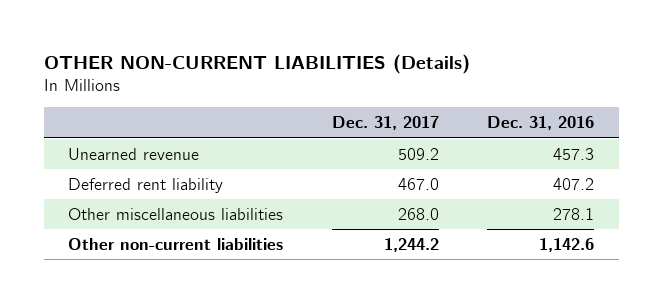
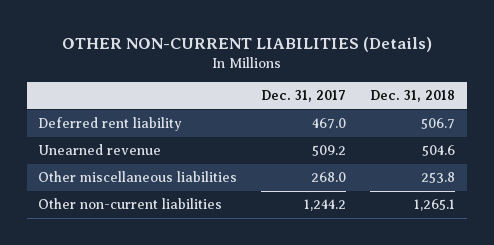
- | Dec. 31, 2017 | Dec. 31, 2016
+ | Dec. 31, 2017 | Dec. 31, 2018
moved down: Unearned revenue | 509.2 | 504.6

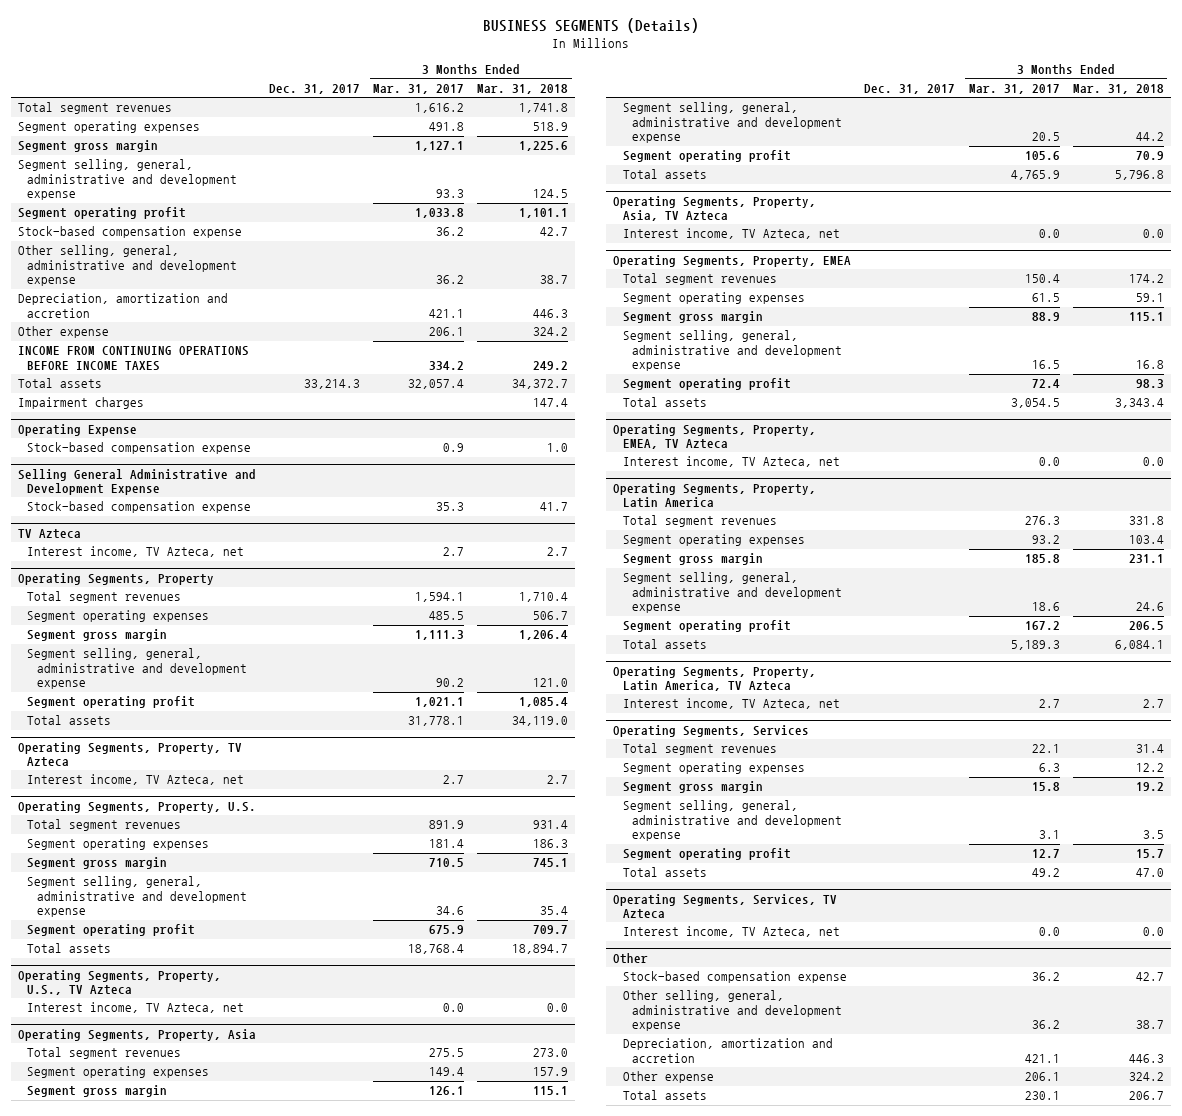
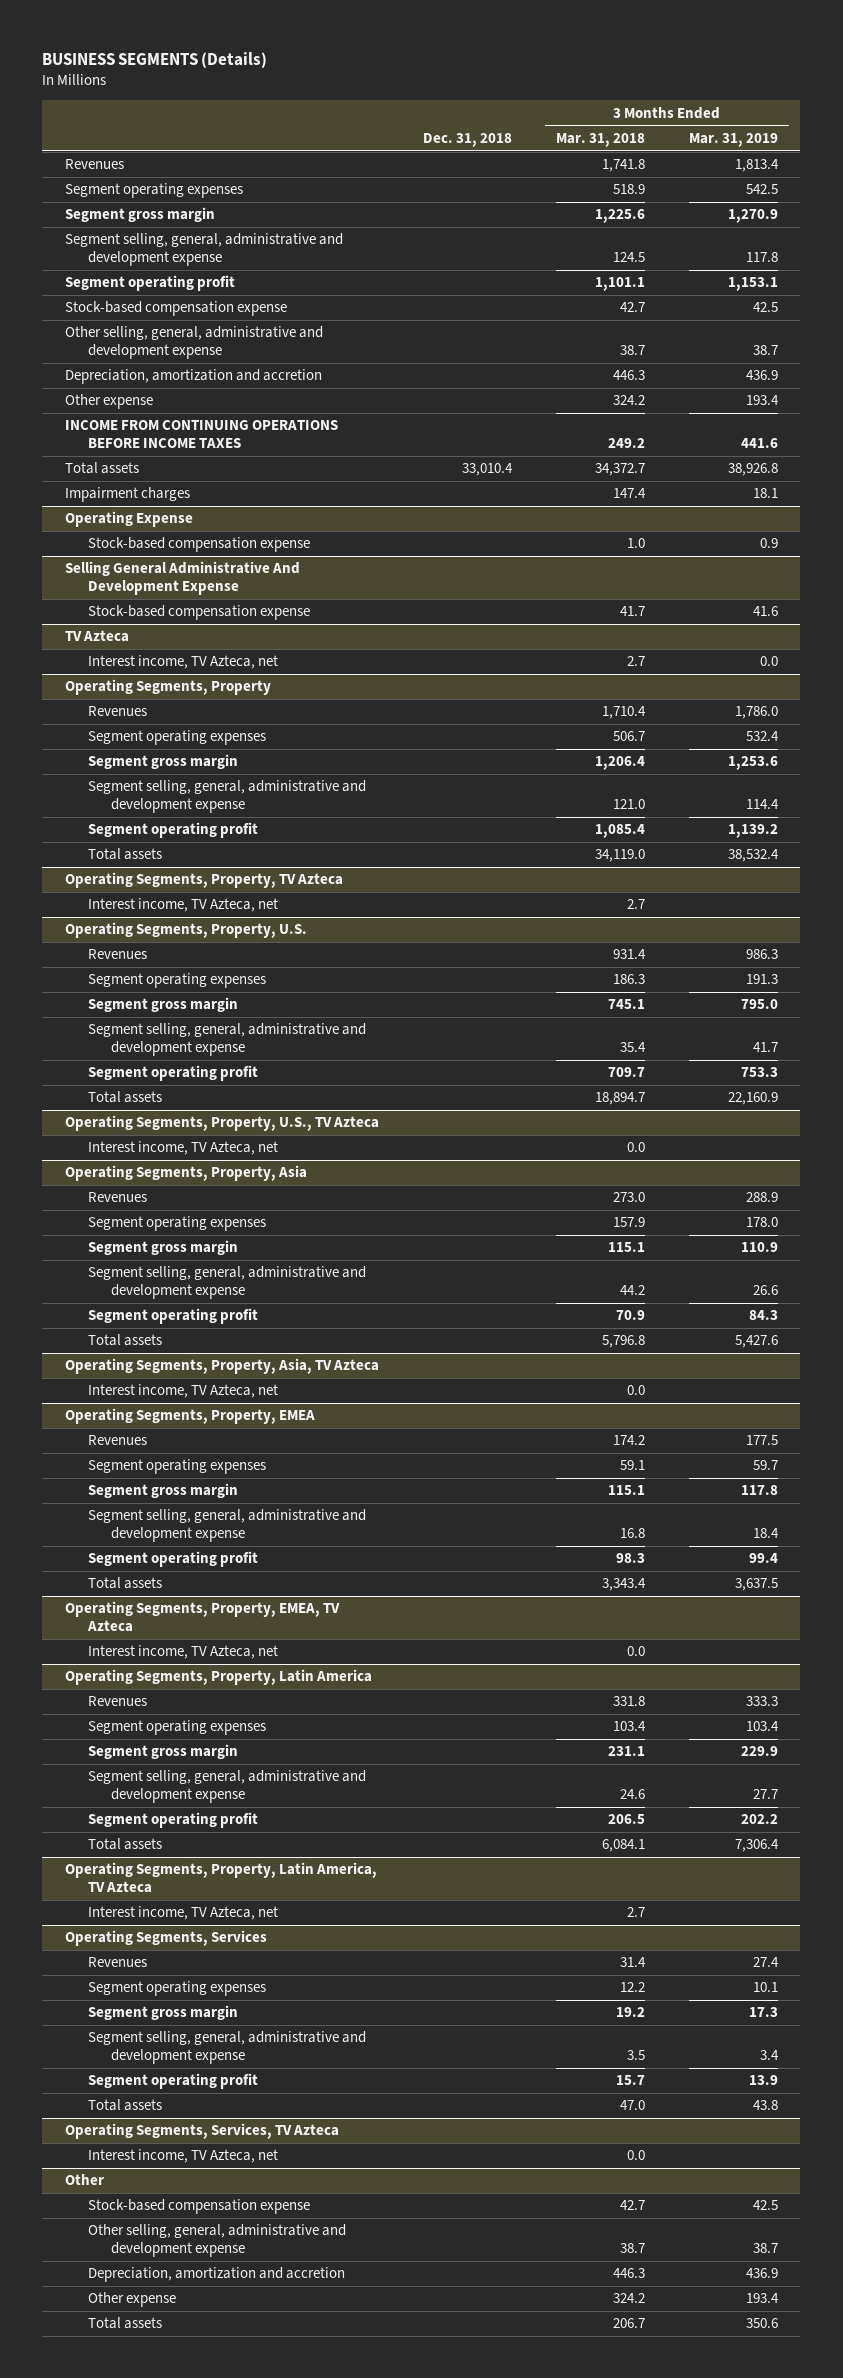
- | Dec. 31, 2017 | 3 Months Ended Mar. 31, 2017 | 3 Months Ended Mar. 31, 2018
+ | Dec. 31, 2018 | 3 Months Ended Mar. 31, 2018 | 3 Months Ended Mar. 31, 2019
- Total segment revenues | | 1,616.2 | 1,741.8
+ Revenues | | 1,741.8 | 1,813.4
- Selling General Administrative and Development Expense
+ Selling General Administrative And Development Expense
@ Operating Segments, Property
- Total segment revenues | | 1,594.1 | 1,710.4
+ Revenues | | 1,710.4 | 1,786.0
@ Operating Segments, Property, U.S.
- Total segment revenues | | 891.9 | 931.4
+ Revenues | | 931.4 | 986.3
@ Operating Segments, Property, Asia
- Total segment revenues | | 275.5 | 273.0
+ Revenues | | 273.0 | 288.9
@ Operating Segments, Property, EMEA
- Total segment revenues | | 150.4 | 174.2
+ Revenues | | 174.2 | 177.5
@ Operating Segments, Property, Latin America
- Total segment revenues | | 276.3 | 331.8
+ Revenues | | 331.8 | 333.3
@ Operating Segments, Services
- Total segment revenues | | 22.1 | 31.4
+ Revenues | | 31.4 | 27.4

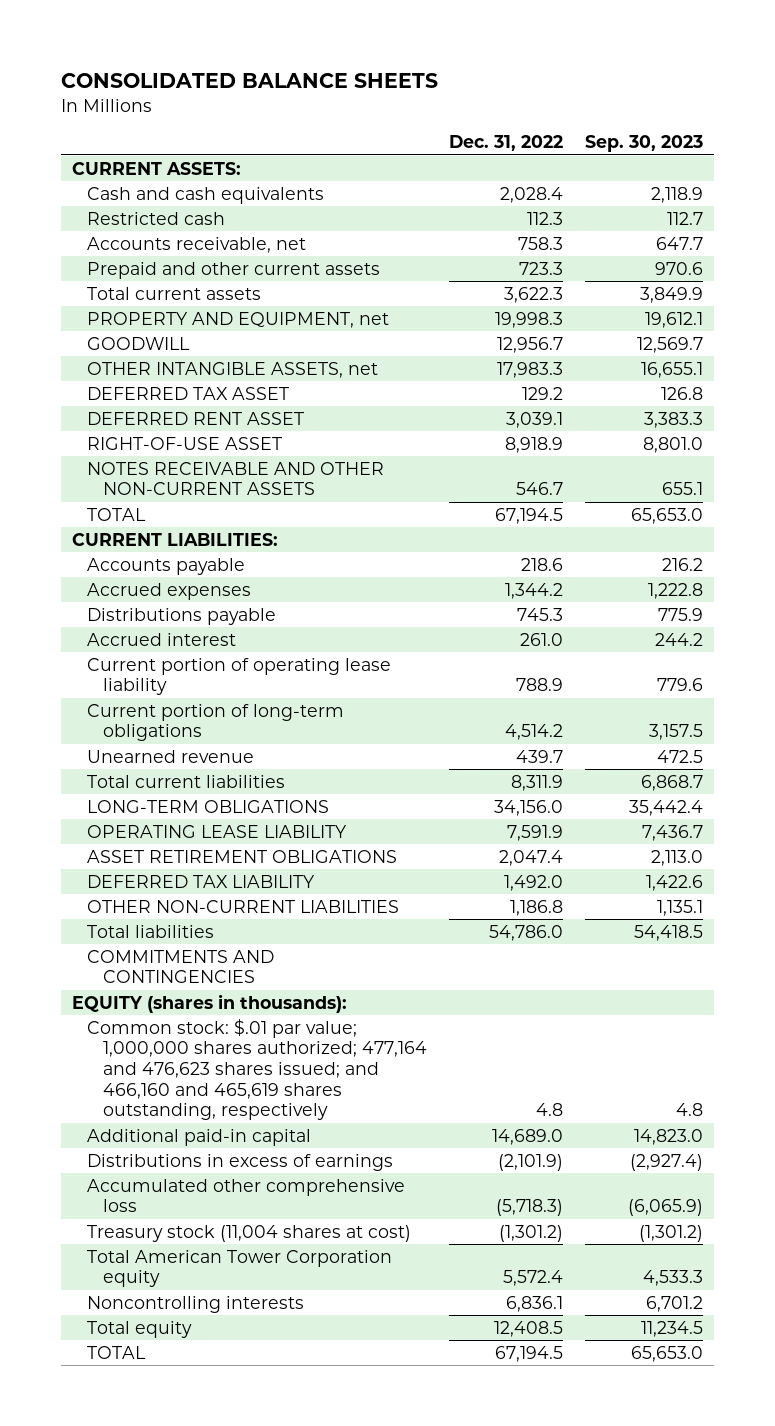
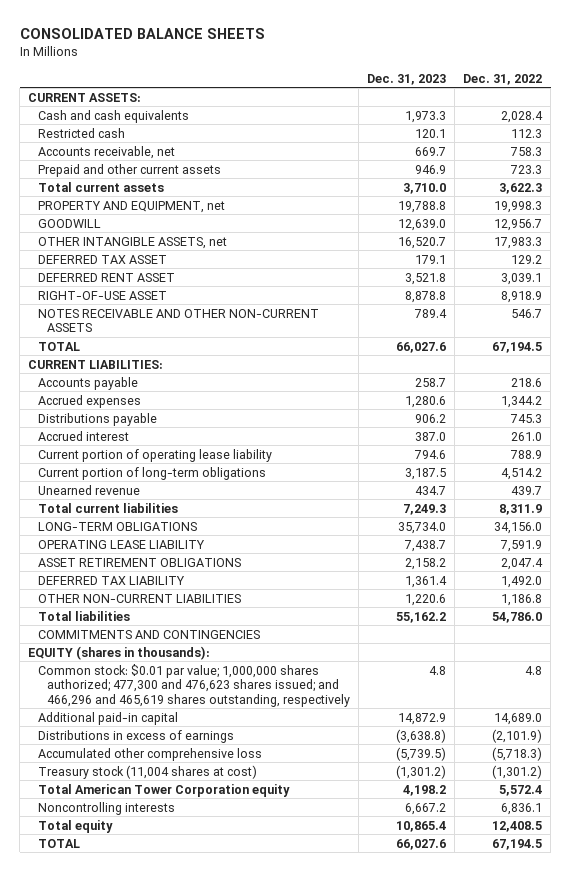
- | Dec. 31, 2022 | Sep. 30, 2023
+ | Dec. 31, 2023 | Dec. 31, 2022
- Common stock: $.01 par value; 1,000,000 shares authorized; 477,164 and 476,623 shares issued; and 466,160 and 465,619 shares outstanding, respectively | 4.8 | 4.8
+ Common stock: $0.01 par value; 1,000,000 shares authorized; 477,300 and 476,623 shares issued; and 466,296 and 465,619 shares outstanding, respectively | 4.8 | 4.8

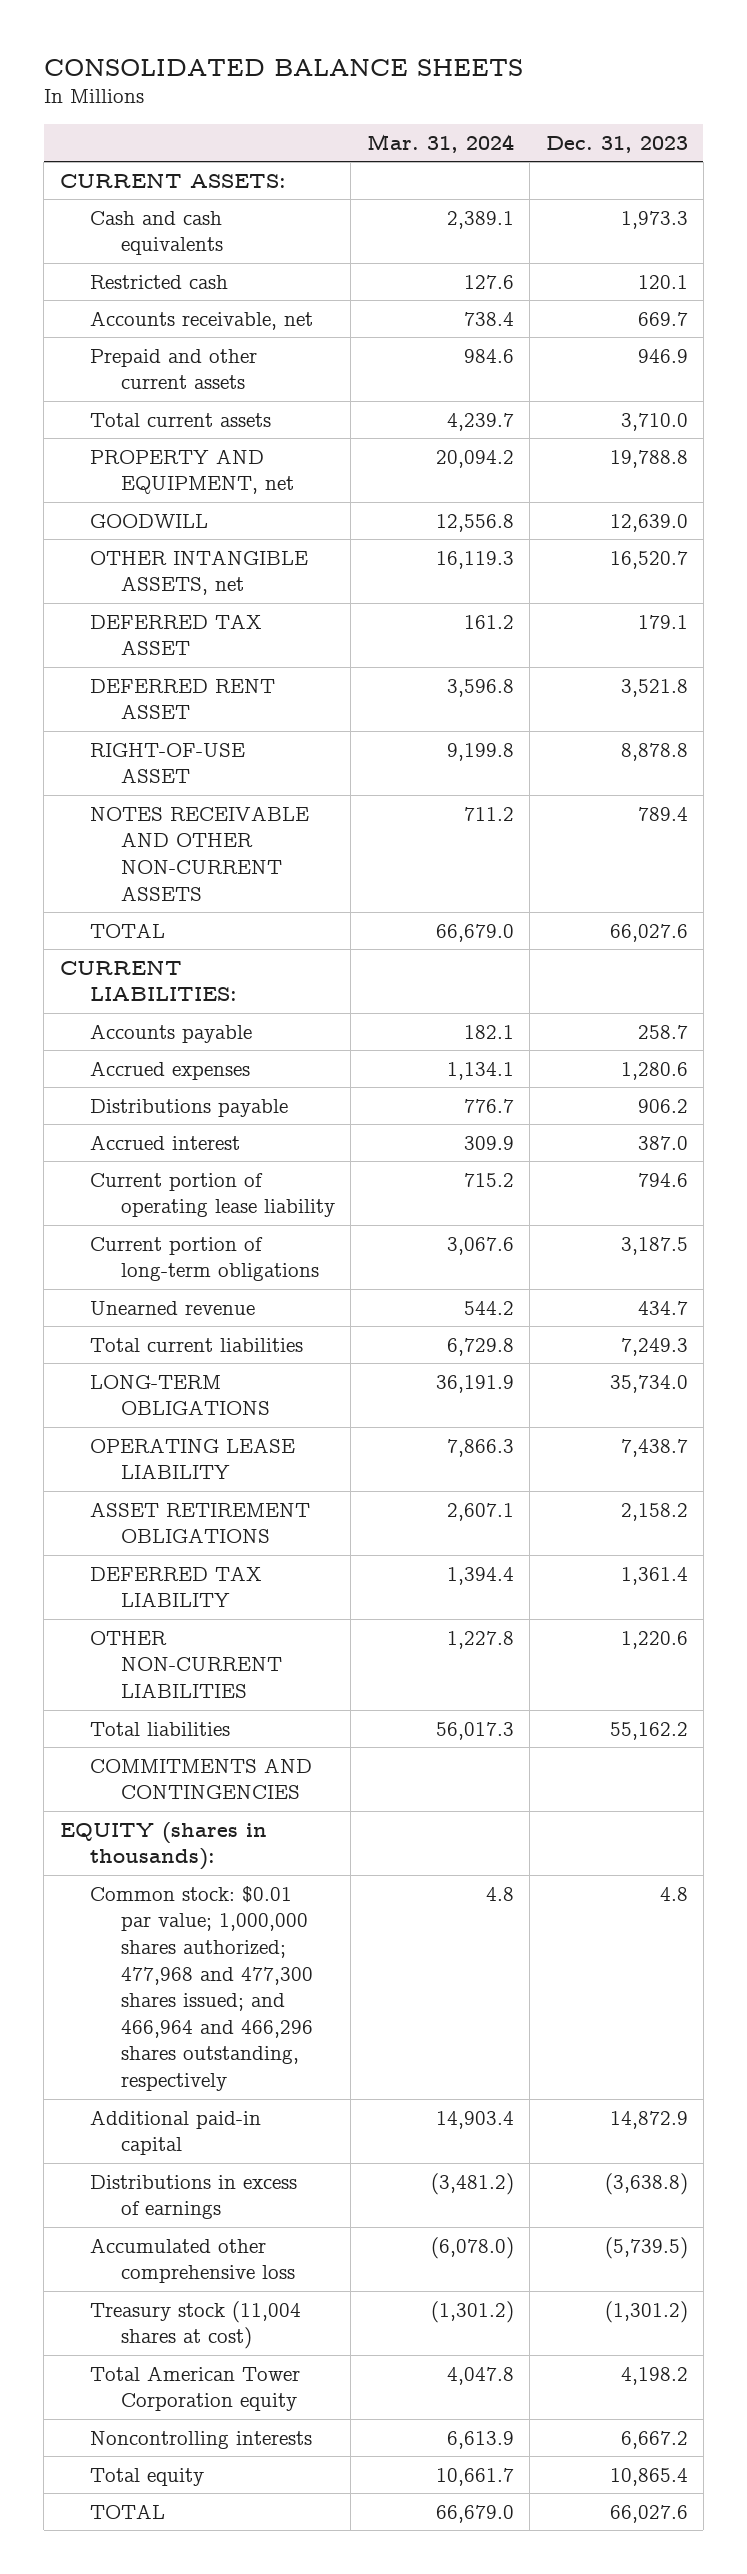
- | Dec. 31, 2023 | Dec. 31, 2022
+ | Mar. 31, 2024 | Dec. 31, 2023
- Common stock: $0.01 par value; 1,000,000 shares authorized; 477,300 and 476,623 shares issued; and 466,296 and 465,619 shares outstanding, respectively | 4.8 | 4.8
+ Common stock: $0.01 par value; 1,000,000 shares authorized; 477,968 and 477,300 shares issued; and 466,964 and 466,296 shares outstanding, respectively | 4.8 | 4.8

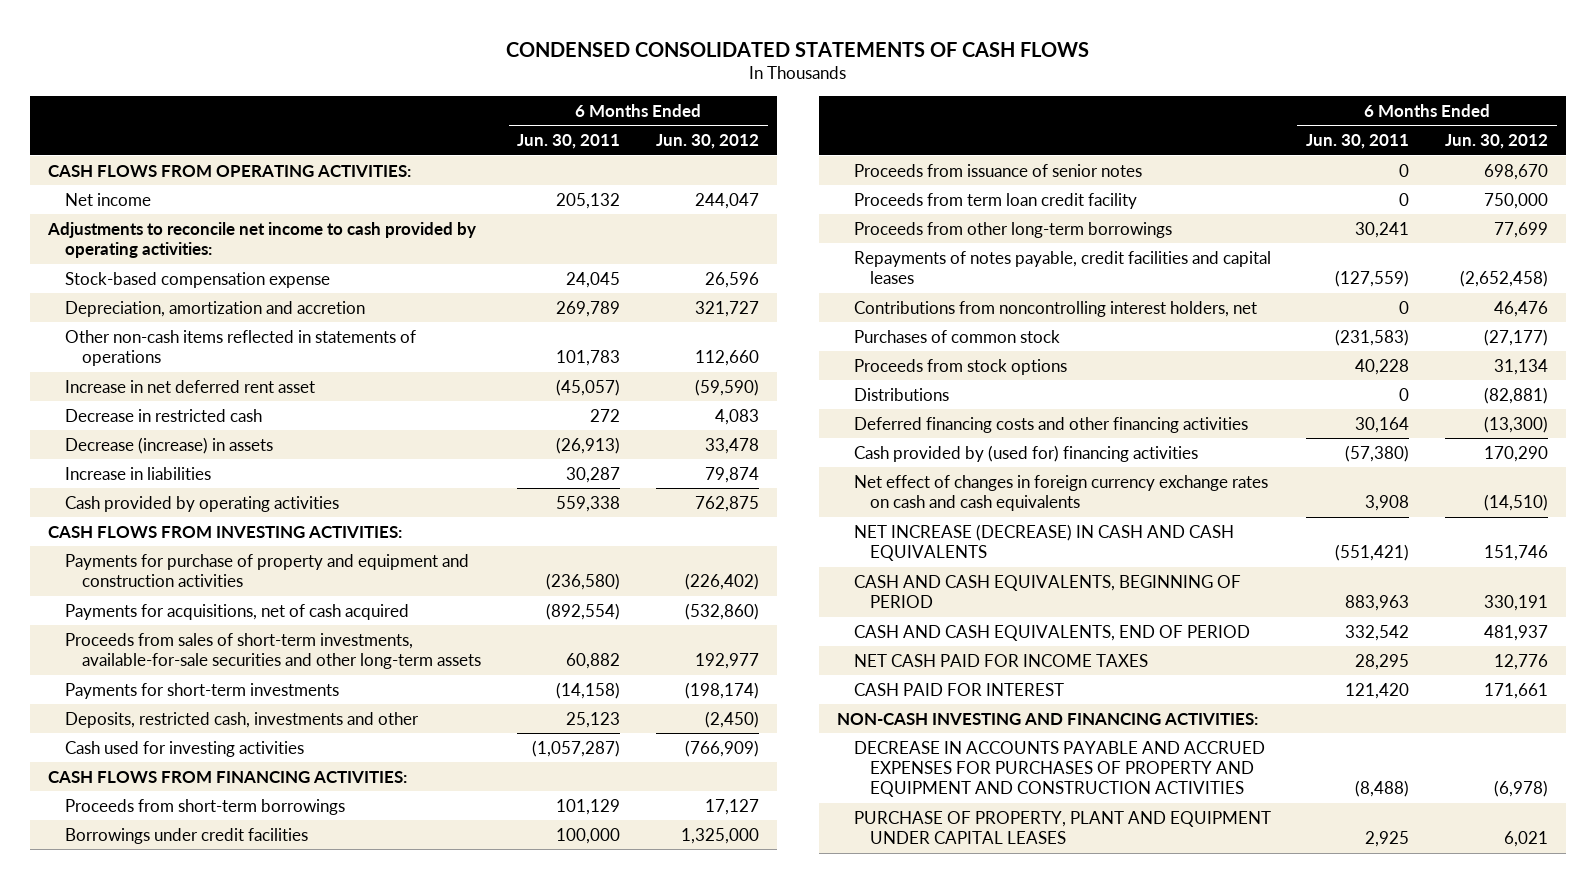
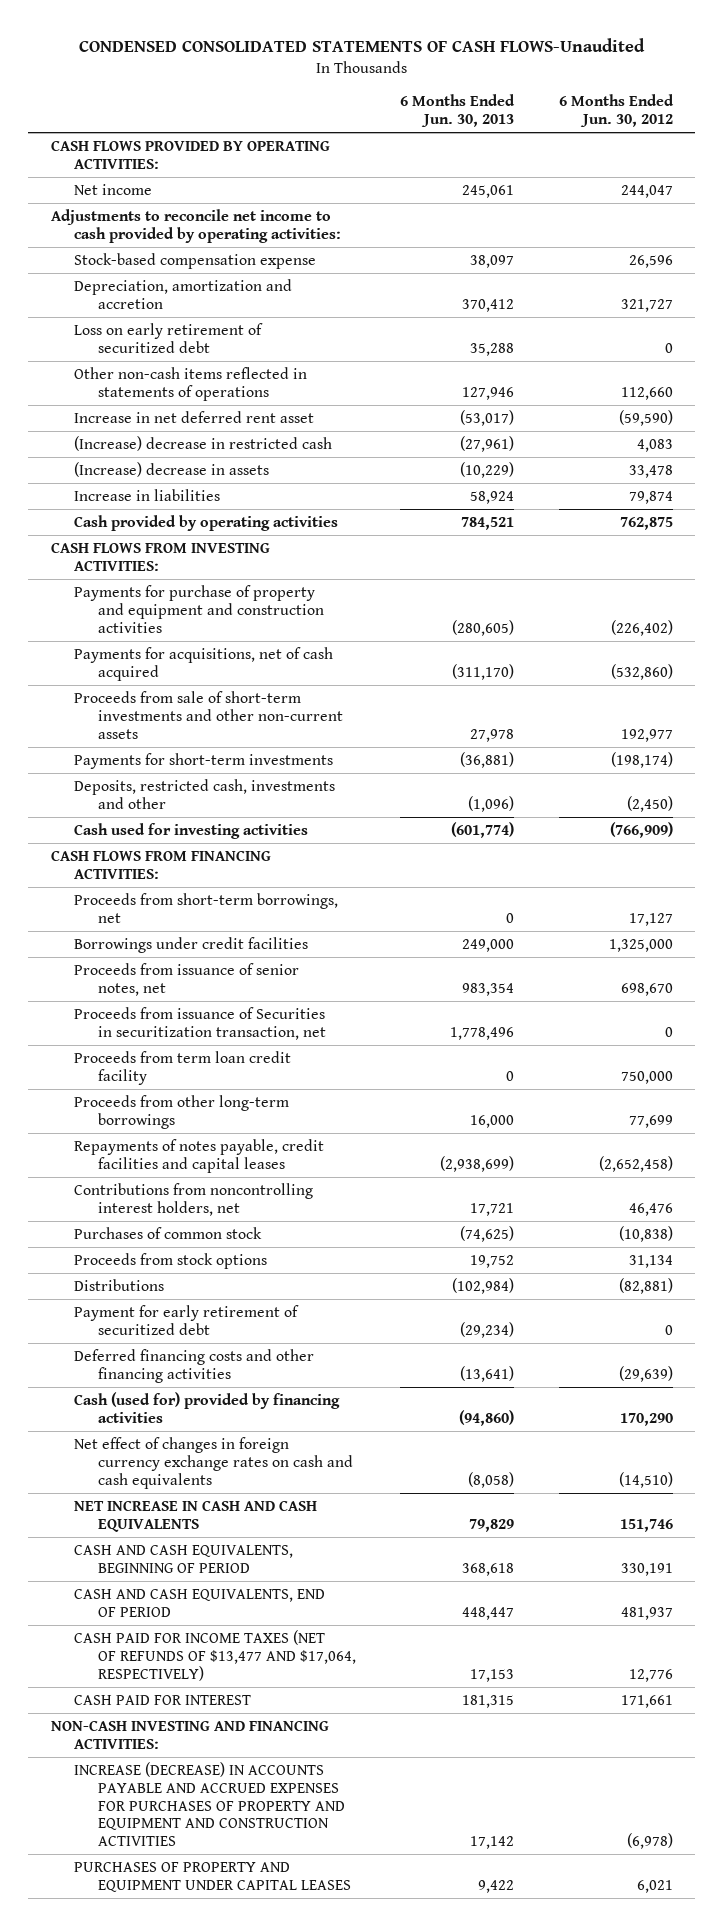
- CONDENSED CONSOLIDATED STATEMENTS OF CASH FLOWS
+ CONDENSED CONSOLIDATED STATEMENTS OF CASH FLOWS-Unaudited
- | 6 Months Ended Jun. 30, 2011 | 6 Months Ended Jun. 30, 2012
+ | 6 Months Ended Jun. 30, 2013 | 6 Months Ended Jun. 30, 2012
- CASH FLOWS FROM OPERATING ACTIVITIES:
+ CASH FLOWS PROVIDED BY OPERATING ACTIVITIES:
+ Loss on early retirement of securitized debt | 35,288 | 0
- Decrease in restricted cash | 272 | 4,083
- Decrease (increase) in assets | (26,913) | 33,478
+ (Increase) decrease in restricted cash | (27,961) | 4,083
+ (Increase) decrease in assets | (10,229) | 33,478
- Proceeds from sales of short-term investments, available-for-sale securities and other long-term assets | 60,882 | 192,977
+ Proceeds from sale of short-term investments and other non-current assets | 27,978 | 192,977
- Proceeds from short-term borrowings | 101,129 | 17,127
+ Proceeds from short-term borrowings, net | 0 | 17,127
- Proceeds from issuance of senior notes | 0 | 698,670
+ Proceeds from issuance of senior notes, net | 983,354 | 698,670
+ Proceeds from issuance of Securities in securitization transaction, net | 1,778,496 | 0
- Purchases of common stock | (231,583) | (27,177)
+ Purchases of common stock | (74,625) | (10,838)
- Deferred financing costs and other financing activities | 30,164 | (13,300)
- Cash provided by (used for) financing activities | (57,380) | 170,290
+ Payment for early retirement of securitized debt | (29,234) | 0
+ Deferred financing costs and other financing activities | (13,641) | (29,639)
+ Cash (used for) provided by financing activities | (94,860) | 170,290
- NET INCREASE (DECREASE) IN CASH AND CASH EQUIVALENTS | (551,421) | 151,746
+ NET INCREASE IN CASH AND CASH EQUIVALENTS | 79,829 | 151,746
- NET CASH PAID FOR INCOME TAXES | 28,295 | 12,776
+ CASH PAID FOR INCOME TAXES (NET OF REFUNDS OF $13,477 AND $17,064, RESPECTIVELY) | 17,153 | 12,776
- DECREASE IN ACCOUNTS PAYABLE AND ACCRUED EXPENSES FOR PURCHASES OF PROPERTY AND EQUIPMENT AND CONSTRUCTION ACTIVITIES | (8,488) | (6,978)
- PURCHASE OF PROPERTY, PLANT AND EQUIPMENT UNDER CAPITAL LEASES | 2,925 | 6,021
+ INCREASE (DECREASE) IN ACCOUNTS PAYABLE AND ACCRUED EXPENSES FOR PURCHASES OF PROPERTY AND EQUIPMENT AND CONSTRUCTION ACTIVITIES | 17,142 | (6,978)
+ PURCHASES OF PROPERTY AND EQUIPMENT UNDER CAPITAL LEASES | 9,422 | 6,021

